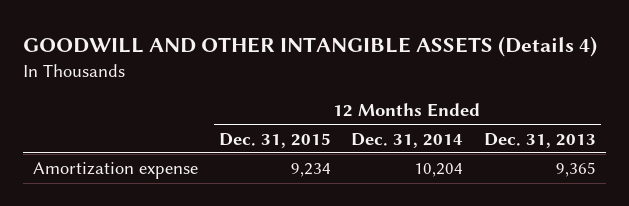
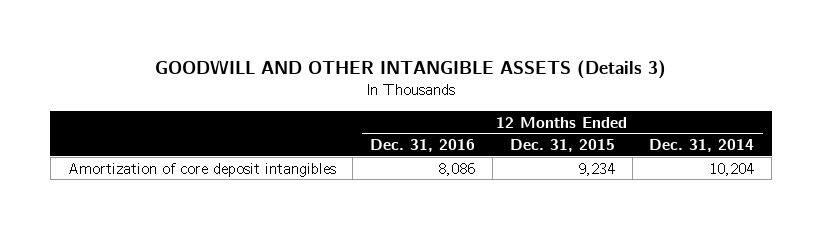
- GOODWILL AND OTHER INTANGIBLE ASSETS (Details 4)
+ GOODWILL AND OTHER INTANGIBLE ASSETS (Details 3)
- | 12 Months Ended Dec. 31, 2015 | 12 Months Ended Dec. 31, 2014 | 12 Months Ended Dec. 31, 2013
+ | 12 Months Ended Dec. 31, 2016 | 12 Months Ended Dec. 31, 2015 | 12 Months Ended Dec. 31, 2014
- Amortization expense | 9,234 | 10,204 | 9,365
+ Amortization of core deposit intangibles | 8,086 | 9,234 | 10,204

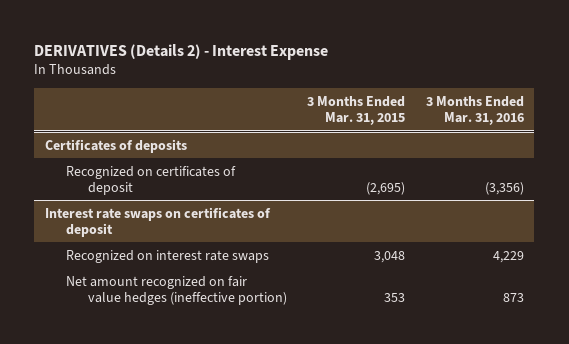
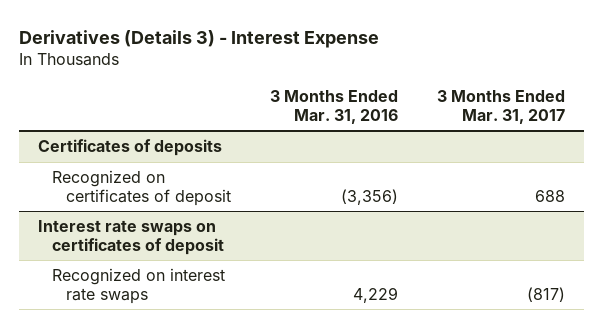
- DERIVATIVES (Details 2) - Interest Expense
+ Derivatives (Details 3) - Interest Expense
- | 3 Months Ended Mar. 31, 2015 | 3 Months Ended Mar. 31, 2016
+ | 3 Months Ended Mar. 31, 2016 | 3 Months Ended Mar. 31, 2017
@ Interest rate swaps on certificates of deposit
- Net amount recognized on fair value hedges (ineffective portion) | 353 | 873

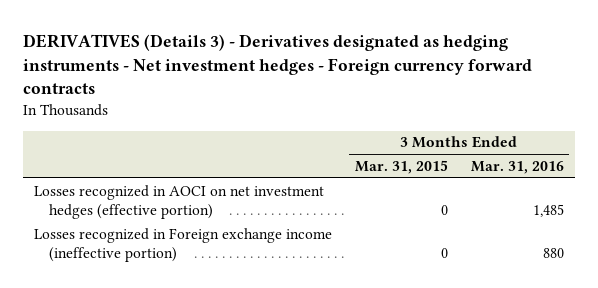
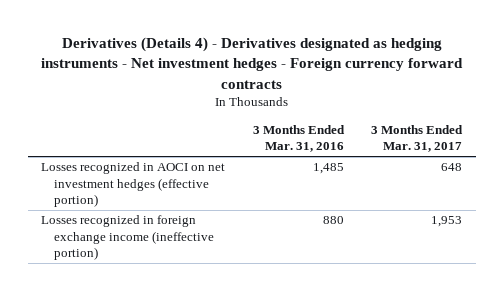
- DERIVATIVES (Details 3) - Derivatives designated as hedging instruments - Net investment hedges - Foreign currency forward contracts
+ Derivatives (Details 4) - Derivatives designated as hedging instruments - Net investment hedges - Foreign currency forward contracts
- | 3 Months Ended Mar. 31, 2015 | 3 Months Ended Mar. 31, 2016
+ | 3 Months Ended Mar. 31, 2016 | 3 Months Ended Mar. 31, 2017
- Losses recognized in Foreign exchange income (ineffective portion) | 0 | 880
+ Losses recognized in foreign exchange income (ineffective portion) | 880 | 1,953

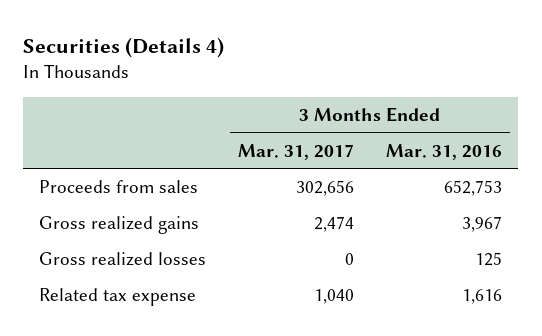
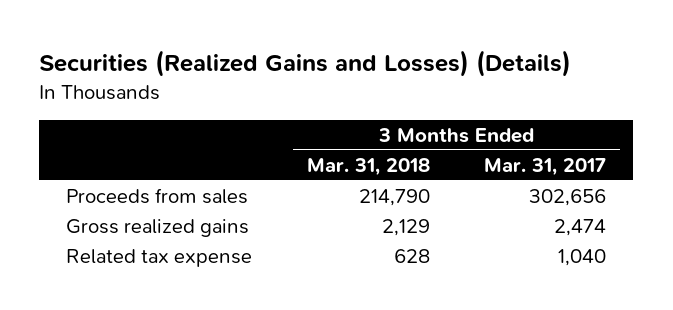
- Securities (Details 4)
+ Securities (Realized Gains and Losses) (Details)
- | 3 Months Ended Mar. 31, 2017 | 3 Months Ended Mar. 31, 2016
+ | 3 Months Ended Mar. 31, 2018 | 3 Months Ended Mar. 31, 2017
- Gross realized losses | 0 | 125

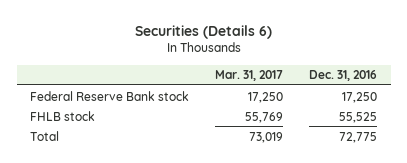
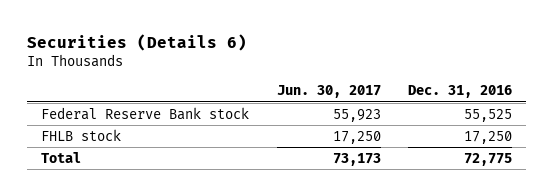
- | Mar. 31, 2017 | Dec. 31, 2016
+ | Jun. 30, 2017 | Dec. 31, 2016
- Federal Reserve Bank stock | 17,250 | 17,250
- FHLB stock | 55,769 | 55,525
+ Federal Reserve Bank stock | 55,923 | 55,525
+ FHLB stock | 17,250 | 17,250

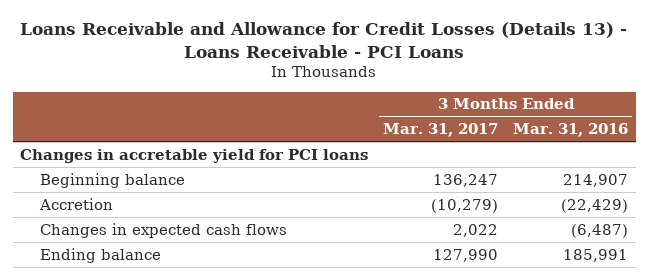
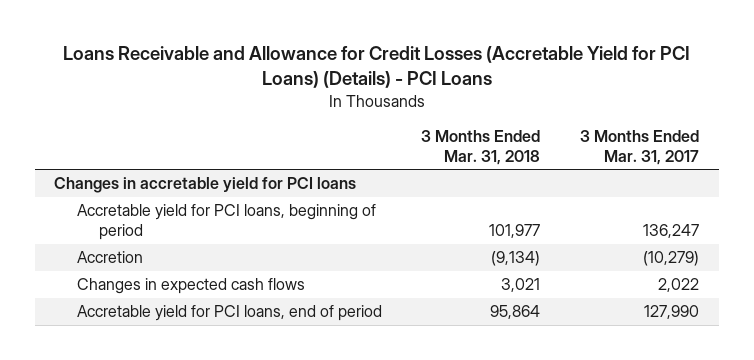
- Loans Receivable and Allowance for Credit Losses (Details 13) - Loans Receivable - PCI Loans
+ Loans Receivable and Allowance for Credit Losses (Accretable Yield for PCI Loans) (Details) - PCI Loans
- | 3 Months Ended Mar. 31, 2017 | 3 Months Ended Mar. 31, 2016
+ | 3 Months Ended Mar. 31, 2018 | 3 Months Ended Mar. 31, 2017
- Beginning balance | 136,247 | 214,907
+ Accretable yield for PCI loans, beginning of period | 101,977 | 136,247
- Ending balance | 127,990 | 185,991
+ Accretable yield for PCI loans, end of period | 95,864 | 127,990

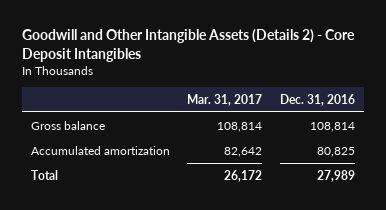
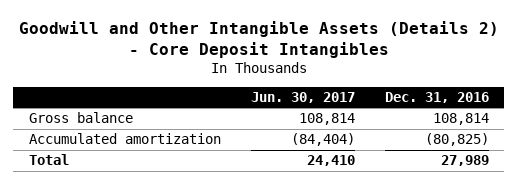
- | Mar. 31, 2017 | Dec. 31, 2016
+ | Jun. 30, 2017 | Dec. 31, 2016
- Accumulated amortization | 82,642 | 80,825
+ Accumulated amortization | (84,404) | (80,825)

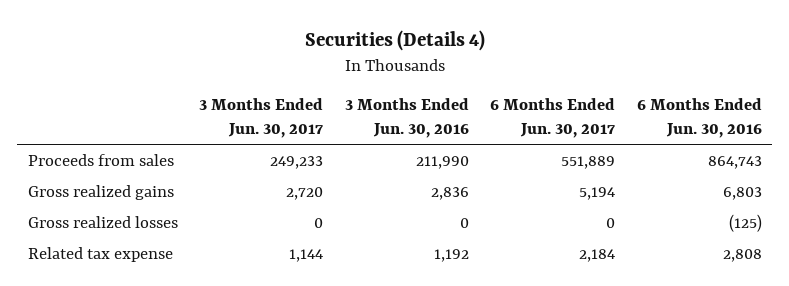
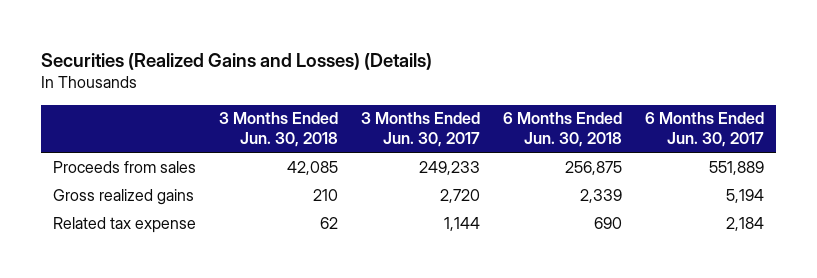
- Securities (Details 4)
+ Securities (Realized Gains and Losses) (Details)
- | 3 Months Ended Jun. 30, 2017 | 3 Months Ended Jun. 30, 2016 | 6 Months Ended Jun. 30, 2017 | 6 Months Ended Jun. 30, 2016
+ | 3 Months Ended Jun. 30, 2018 | 3 Months Ended Jun. 30, 2017 | 6 Months Ended Jun. 30, 2018 | 6 Months Ended Jun. 30, 2017
- Gross realized losses | 0 | 0 | 0 | (125)

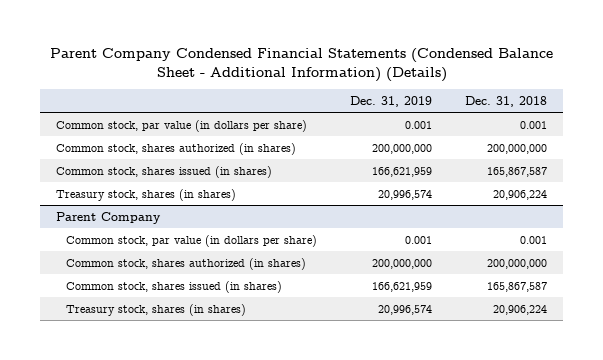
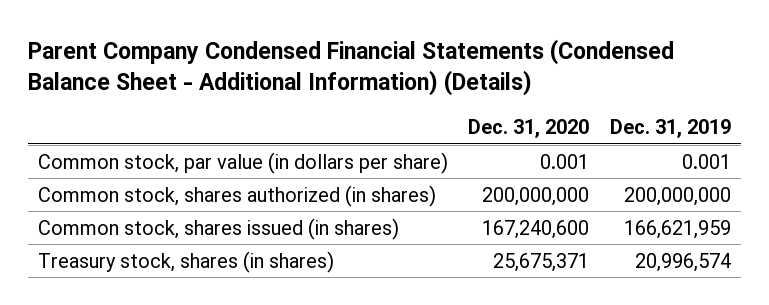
- | Dec. 31, 2019 | Dec. 31, 2018
+ | Dec. 31, 2020 | Dec. 31, 2019
- Parent Company
- Common stock, par value (in dollars per share) | 0.001 | 0.001
- Common stock, shares authorized (in shares) | 200,000,000 | 200,000,000
- Common stock, shares issued (in shares) | 166,621,959 | 165,867,587
- Treasury stock, shares (in shares) | 20,996,574 | 20,906,224

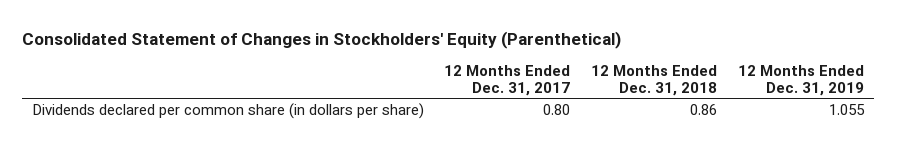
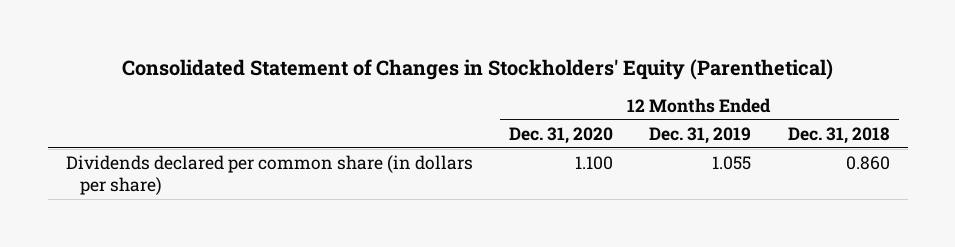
- | 12 Months Ended Dec. 31, 2017 | 12 Months Ended Dec. 31, 2018 | 12 Months Ended Dec. 31, 2019
+ | 12 Months Ended Dec. 31, 2020 | 12 Months Ended Dec. 31, 2019 | 12 Months Ended Dec. 31, 2018
- Dividends declared per common share (in dollars per share) | 0.80 | 0.86 | 1.055
+ Dividends declared per common share (in dollars per share) | 1.100 | 1.055 | 0.860

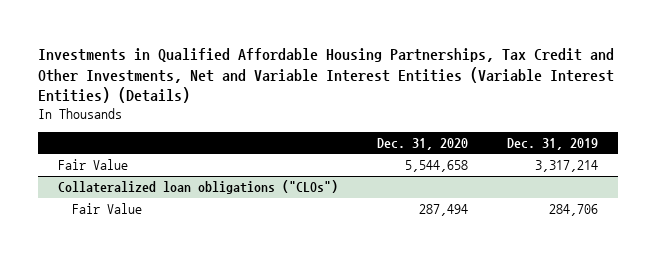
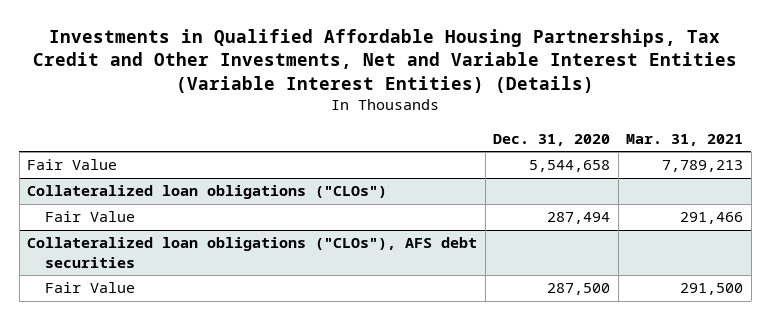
- | Dec. 31, 2020 | Dec. 31, 2019
+ | Dec. 31, 2020 | Mar. 31, 2021
+ Collateralized loan obligations ("CLOs"), AFS debt securities
+ Fair Value | 287,500 | 291,500

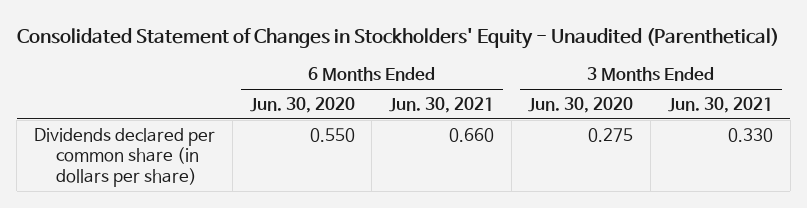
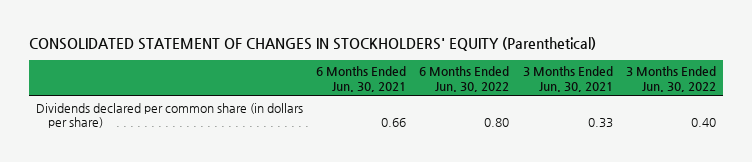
- Consolidated Statement of Changes in Stockholders' Equity - Unaudited (Parenthetical)
+ CONSOLIDATED STATEMENT OF CHANGES IN STOCKHOLDERS' EQUITY (Parenthetical)
- | 6 Months Ended Jun. 30, 2020 | 6 Months Ended Jun. 30, 2021 | 3 Months Ended Jun. 30, 2020 | 3 Months Ended Jun. 30, 2021
+ | 6 Months Ended Jun. 30, 2021 | 6 Months Ended Jun. 30, 2022 | 3 Months Ended Jun. 30, 2021 | 3 Months Ended Jun. 30, 2022
- Dividends declared per common share (in dollars per share) | 0.550 | 0.660 | 0.275 | 0.330
+ Dividends declared per common share (in dollars per share) | 0.66 | 0.80 | 0.33 | 0.40

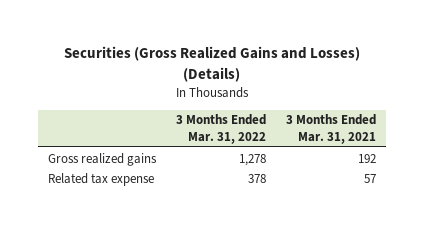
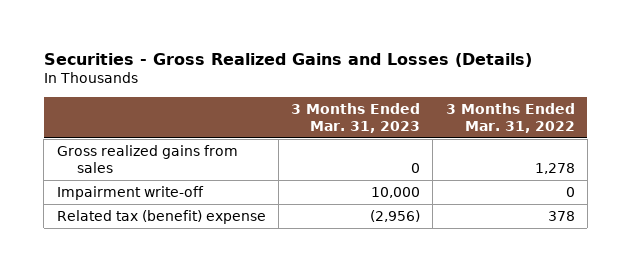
- Securities (Gross Realized Gains and Losses) (Details)
+ Securities - Gross Realized Gains and Losses (Details)
- | 3 Months Ended Mar. 31, 2022 | 3 Months Ended Mar. 31, 2021
+ | 3 Months Ended Mar. 31, 2023 | 3 Months Ended Mar. 31, 2022
- Gross realized gains | 1,278 | 192
- Related tax expense | 378 | 57
+ Gross realized gains from sales | 0 | 1,278
+ Impairment write-off | 10,000 | 0
+ Related tax (benefit) expense | (2,956) | 378

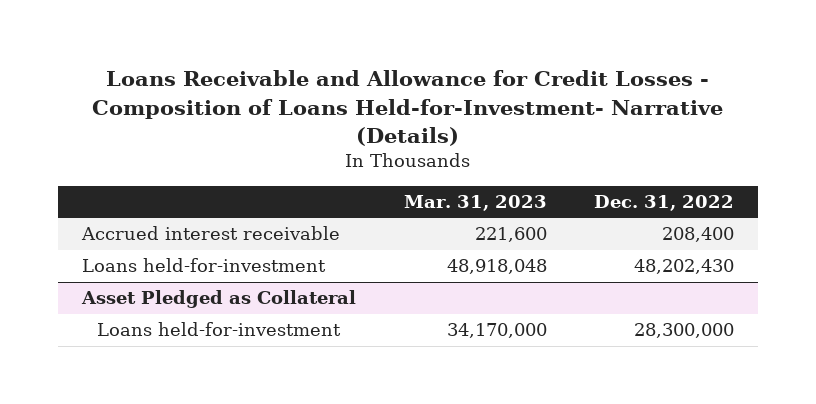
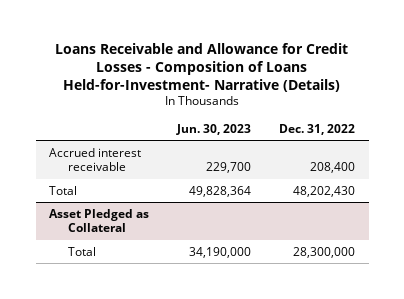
- | Mar. 31, 2023 | Dec. 31, 2022
+ | Jun. 30, 2023 | Dec. 31, 2022
- Loans held-for-investment | 48,918,048 | 48,202,430
+ Total | 49,828,364 | 48,202,430
@ Asset Pledged as Collateral
- Loans held-for-investment | 34,170,000 | 28,300,000
+ Total | 34,190,000 | 28,300,000

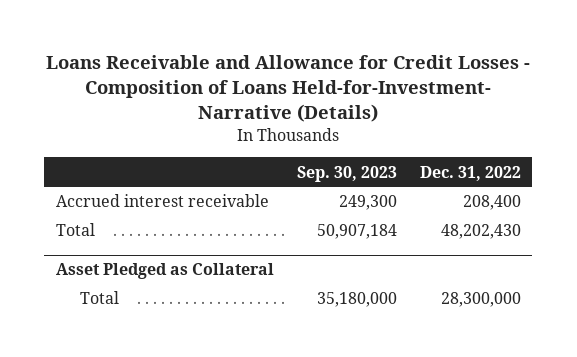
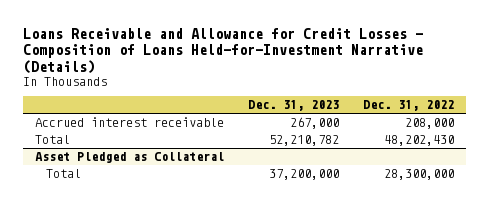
- Loans Receivable and Allowance for Credit Losses - Composition of Loans Held-for-Investment- Narrative (Details)
+ Loans Receivable and Allowance for Credit Losses - Composition of Loans Held-for-Investment Narrative (Details)
- | Sep. 30, 2023 | Dec. 31, 2022
+ | Dec. 31, 2023 | Dec. 31, 2022
- Accrued interest receivable | 249,300 | 208,400
+ Accrued interest receivable | 267,000 | 208,000

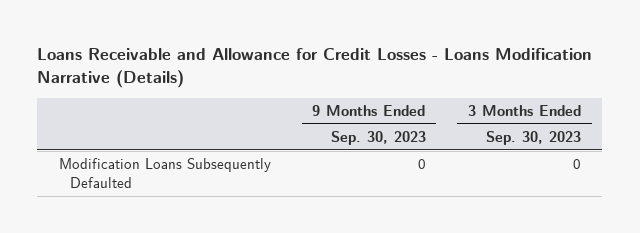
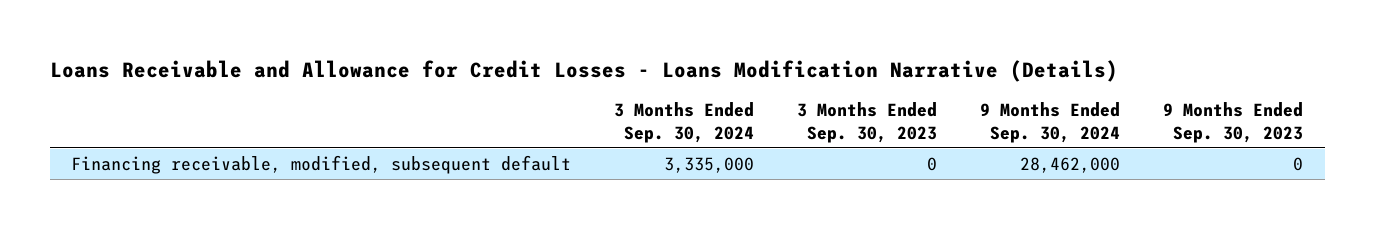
- | 9 Months Ended Sep. 30, 2023 | 3 Months Ended Sep. 30, 2023
+ | 3 Months Ended Sep. 30, 2024 | 3 Months Ended Sep. 30, 2023 | 9 Months Ended Sep. 30, 2024 | 9 Months Ended Sep. 30, 2023
- Modification Loans Subsequently Defaulted | 0 | 0
+ Financing receivable, modified, subsequent default | 3,335,000 | 0 | 28,462,000 | 0

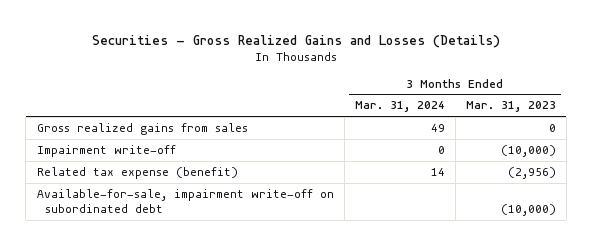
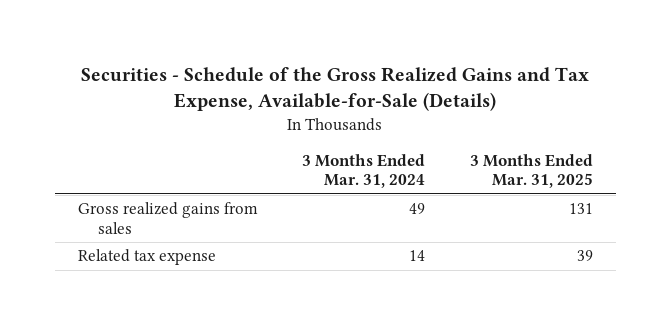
- Securities - Gross Realized Gains and Losses (Details)
+ Securities - Schedule of the Gross Realized Gains and Tax Expense, Available-for-Sale (Details)
- | 3 Months Ended Mar. 31, 2024 | 3 Months Ended Mar. 31, 2023
+ | 3 Months Ended Mar. 31, 2024 | 3 Months Ended Mar. 31, 2025
- Impairment write-off | 0 | (10,000)
- Related tax expense (benefit) | 14 | (2,956)
- Available-for-sale, impairment write-off on subordinated debt | | (10,000)
+ Related tax expense | 14 | 39

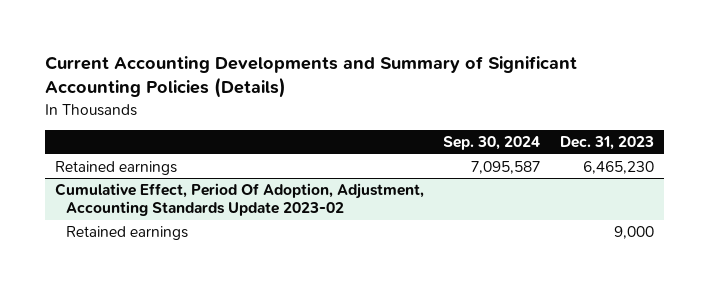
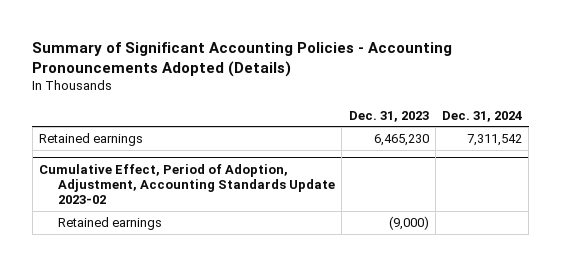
- Current Accounting Developments and Summary of Significant Accounting Policies (Details)
+ Summary of Significant Accounting Policies - Accounting Pronouncements Adopted (Details)
- | Sep. 30, 2024 | Dec. 31, 2023
+ | Dec. 31, 2023 | Dec. 31, 2024
- Cumulative Effect, Period Of Adoption, Adjustment, Accounting Standards Update 2023-02
- Retained earnings | | 9,000
+ Cumulative Effect, Period of Adoption, Adjustment, Accounting Standards Update 2023-02
+ Retained earnings | (9,000) |

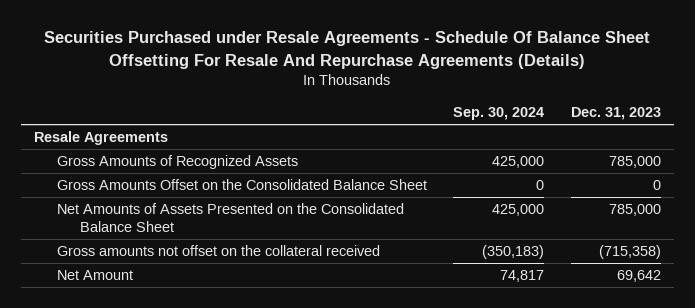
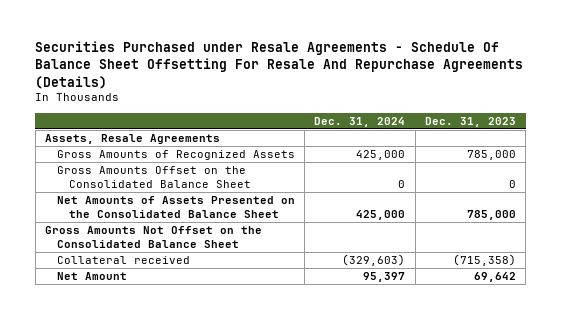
- | Sep. 30, 2024 | Dec. 31, 2023
+ | Dec. 31, 2024 | Dec. 31, 2023
- Resale Agreements
+ Assets, Resale Agreements
- Gross amounts not offset on the collateral received | (350,183) | (715,358)
+ Gross Amounts Not Offset on the Consolidated Balance Sheet
+ Collateral received | (329,603) | (715,358)

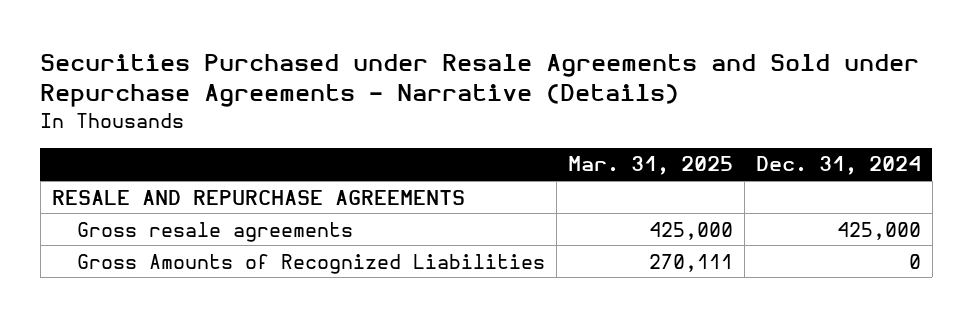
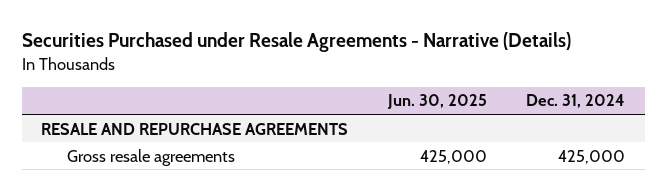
- Securities Purchased under Resale Agreements and Sold under Repurchase Agreements - Narrative (Details)
+ Securities Purchased under Resale Agreements - Narrative (Details)
- | Mar. 31, 2025 | Dec. 31, 2024
+ | Jun. 30, 2025 | Dec. 31, 2024
- Gross Amounts of Recognized Liabilities | 270,111 | 0

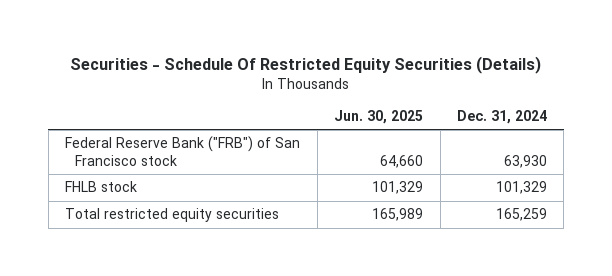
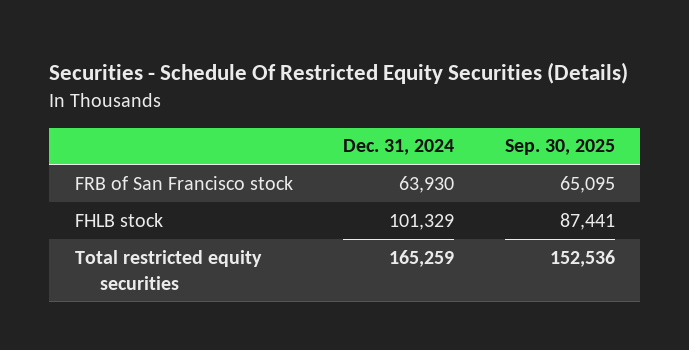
- | Jun. 30, 2025 | Dec. 31, 2024
+ | Dec. 31, 2024 | Sep. 30, 2025
- Federal Reserve Bank ("FRB") of San Francisco stock | 64,660 | 63,930
+ FRB of San Francisco stock | 63,930 | 65,095

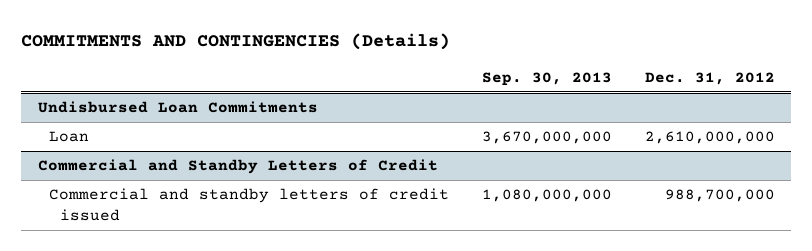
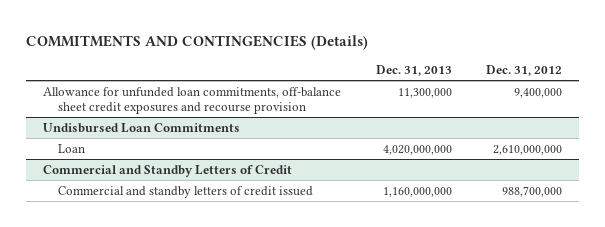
- | Sep. 30, 2013 | Dec. 31, 2012
+ | Dec. 31, 2013 | Dec. 31, 2012
+ Allowance for unfunded loan commitments, off-balance sheet credit exposures and recourse provision | 11,300,000 | 9,400,000

